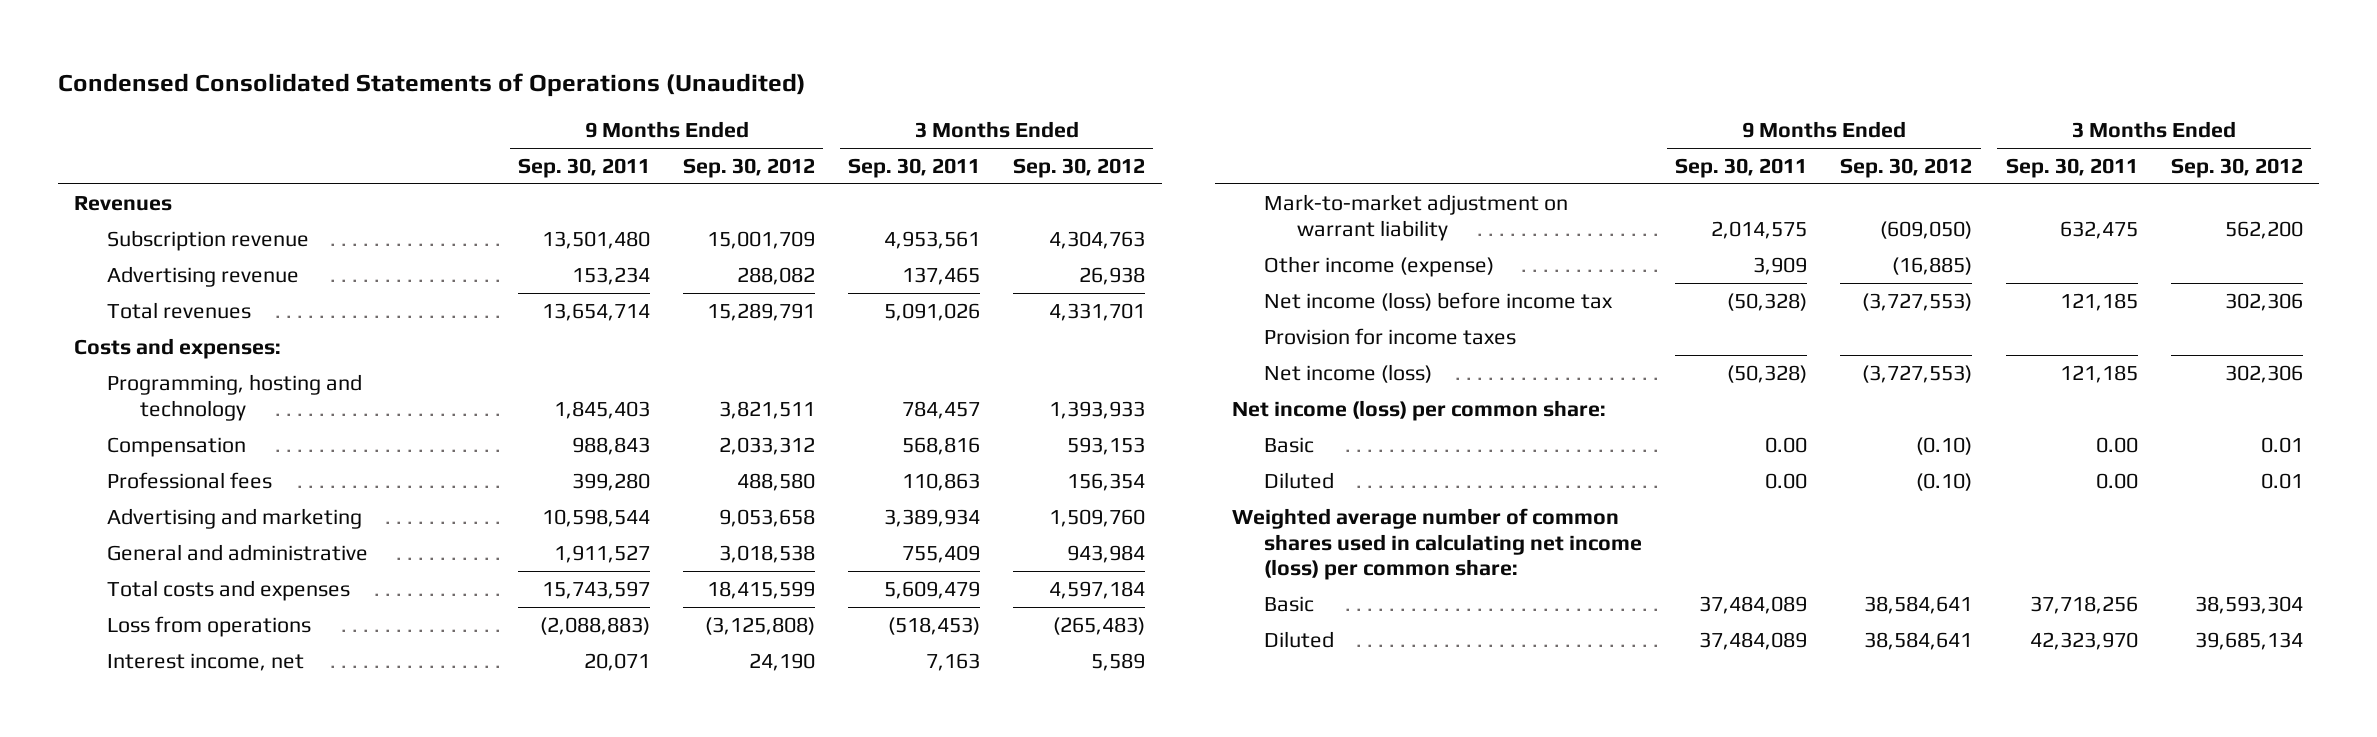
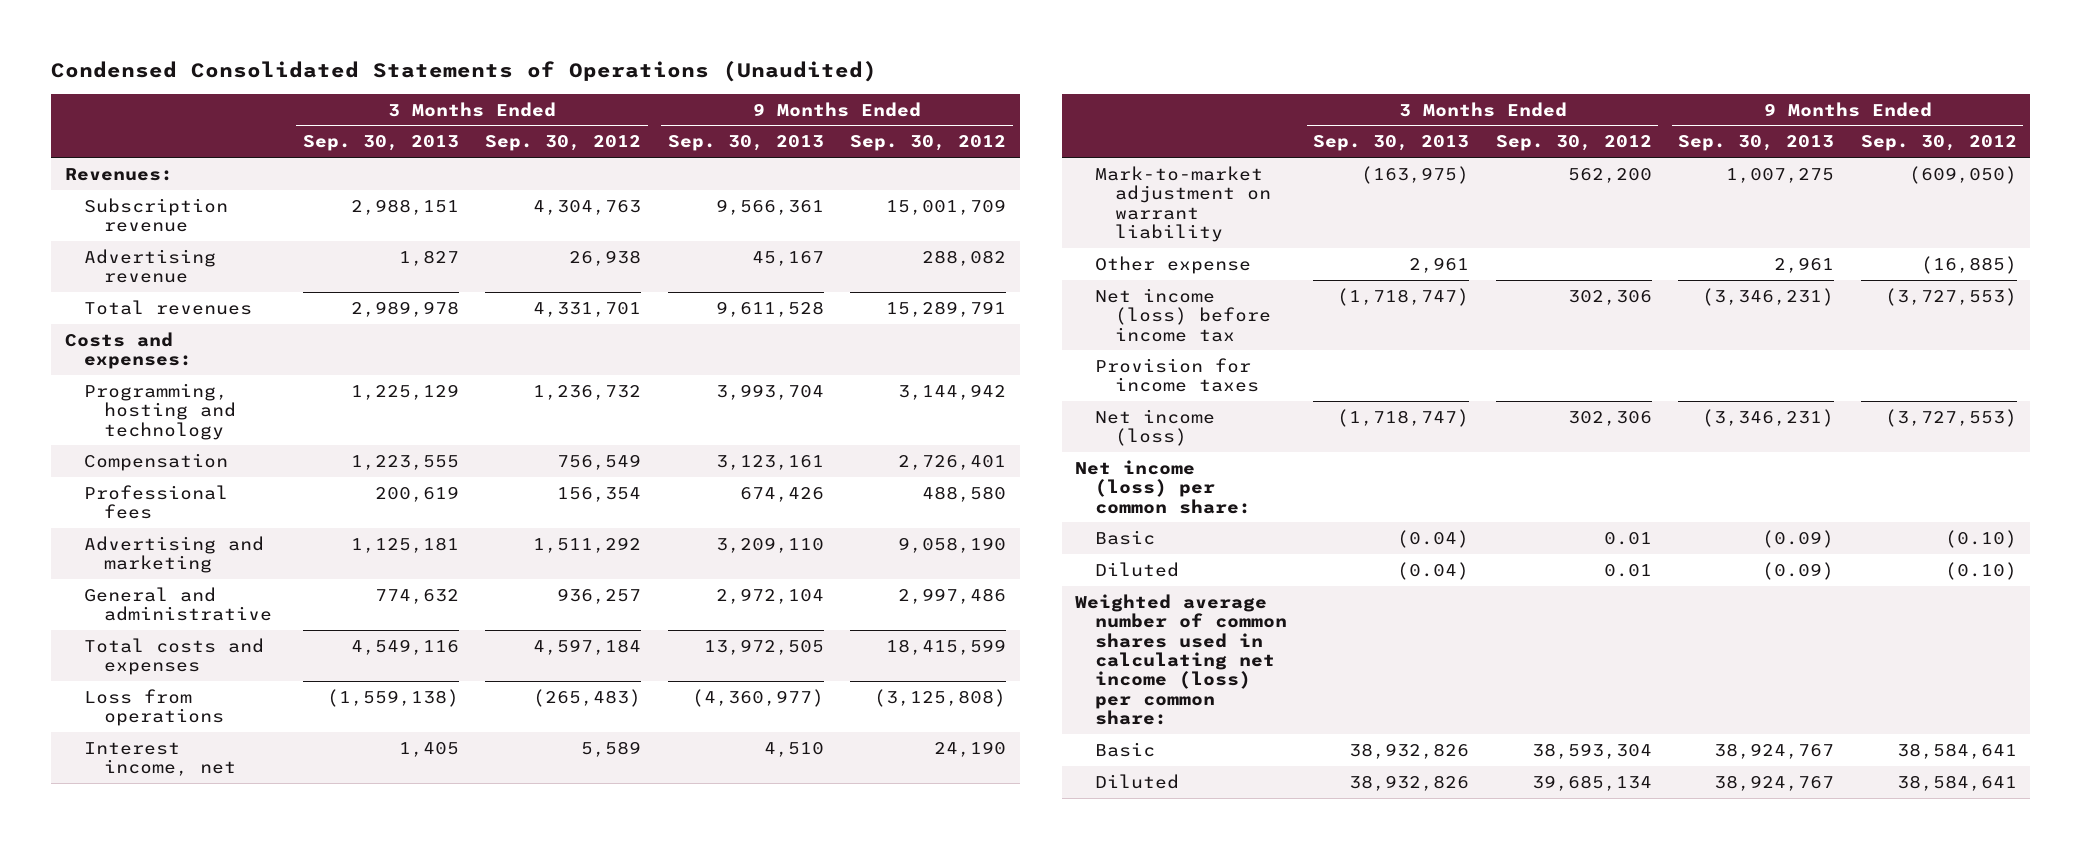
- | 9 Months Ended Sep. 30, 2011 | 9 Months Ended Sep. 30, 2012 | 3 Months Ended Sep. 30, 2011 | 3 Months Ended Sep. 30, 2012
+ | 3 Months Ended Sep. 30, 2013 | 3 Months Ended Sep. 30, 2012 | 9 Months Ended Sep. 30, 2013 | 9 Months Ended Sep. 30, 2012
- Revenues
+ Revenues:
- Programming, hosting and technology | 1,845,403 | 3,821,511 | 784,457 | 1,393,933
- Compensation | 988,843 | 2,033,312 | 568,816 | 593,153
+ Programming, hosting and technology | 1,225,129 | 1,236,732 | 3,993,704 | 3,144,942
+ Compensation | 1,223,555 | 756,549 | 3,123,161 | 2,726,401
- Advertising and marketing | 10,598,544 | 9,053,658 | 3,389,934 | 1,509,760
- General and administrative | 1,911,527 | 3,018,538 | 755,409 | 943,984
+ Advertising and marketing | 1,125,181 | 1,511,292 | 3,209,110 | 9,058,190
+ General and administrative | 774,632 | 936,257 | 2,972,104 | 2,997,486
- Other income (expense) | 3,909 | (16,885) | |
+ Other expense | 2,961 | | 2,961 | (16,885)

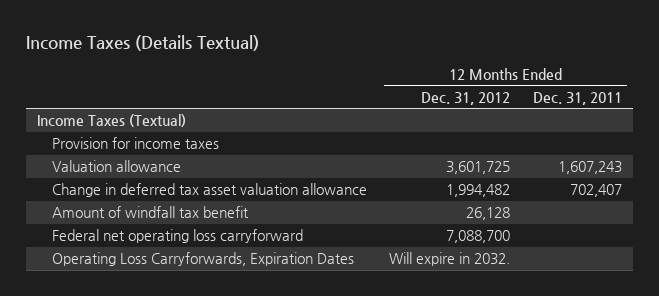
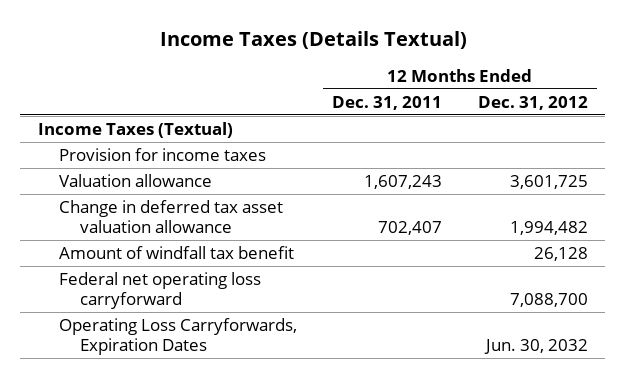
- | 12 Months Ended Dec. 31, 2012 | 12 Months Ended Dec. 31, 2011
+ | 12 Months Ended Dec. 31, 2011 | 12 Months Ended Dec. 31, 2012
- Operating Loss Carryforwards, Expiration Dates | Will expire in 2032. |
+ Operating Loss Carryforwards, Expiration Dates | | Jun. 30, 2032

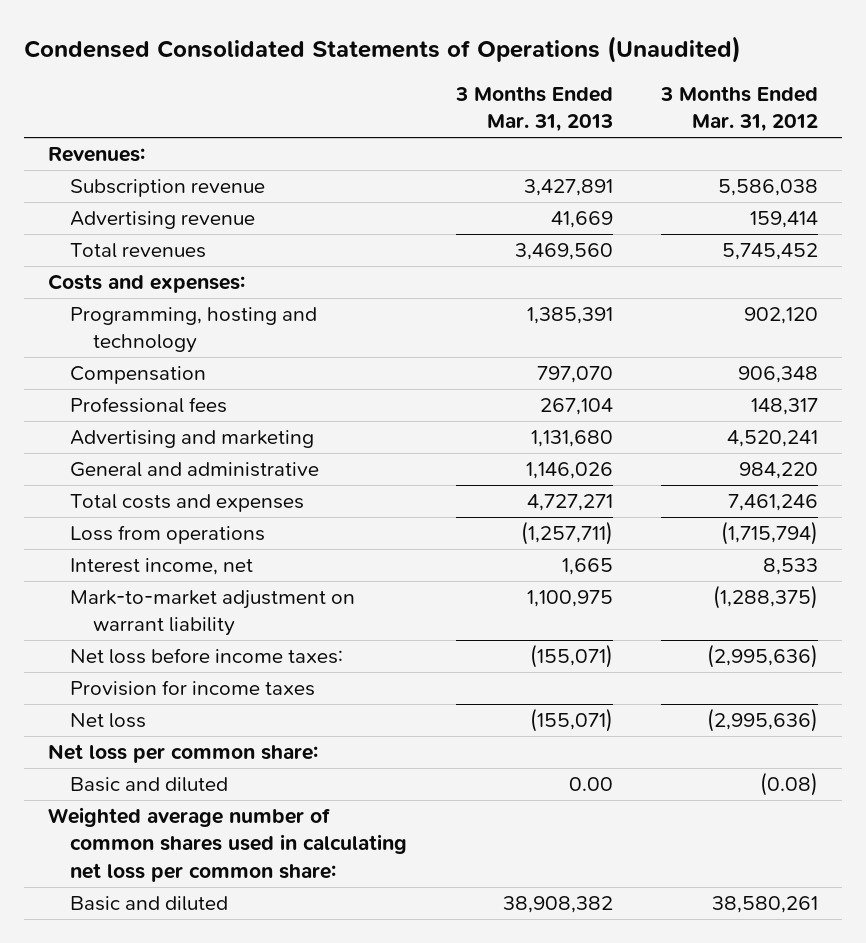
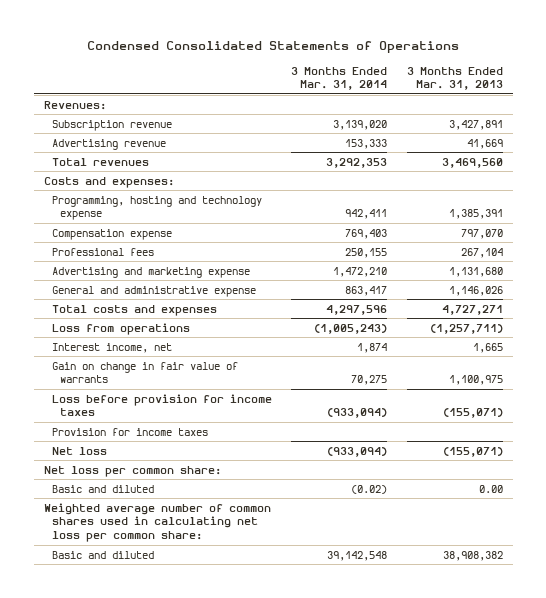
- Condensed Consolidated Statements of Operations (Unaudited)
+ Condensed Consolidated Statements of Operations
- | 3 Months Ended Mar. 31, 2013 | 3 Months Ended Mar. 31, 2012
+ | 3 Months Ended Mar. 31, 2014 | 3 Months Ended Mar. 31, 2013
- Programming, hosting and technology | 1,385,391 | 902,120
- Compensation | 797,070 | 906,348
+ Programming, hosting and technology expense | 942,411 | 1,385,391
+ Compensation expense | 769,403 | 797,070
- Advertising and marketing | 1,131,680 | 4,520,241
- General and administrative | 1,146,026 | 984,220
+ Advertising and marketing expense | 1,472,210 | 1,131,680
+ General and administrative expense | 863,417 | 1,146,026
- Mark-to-market adjustment on warrant liability | 1,100,975 | (1,288,375)
- Net loss before income taxes: | (155,071) | (2,995,636)
+ Gain on change in fair value of warrants | 70,275 | 1,100,975
+ Loss before provision for income taxes | (933,094) | (155,071)

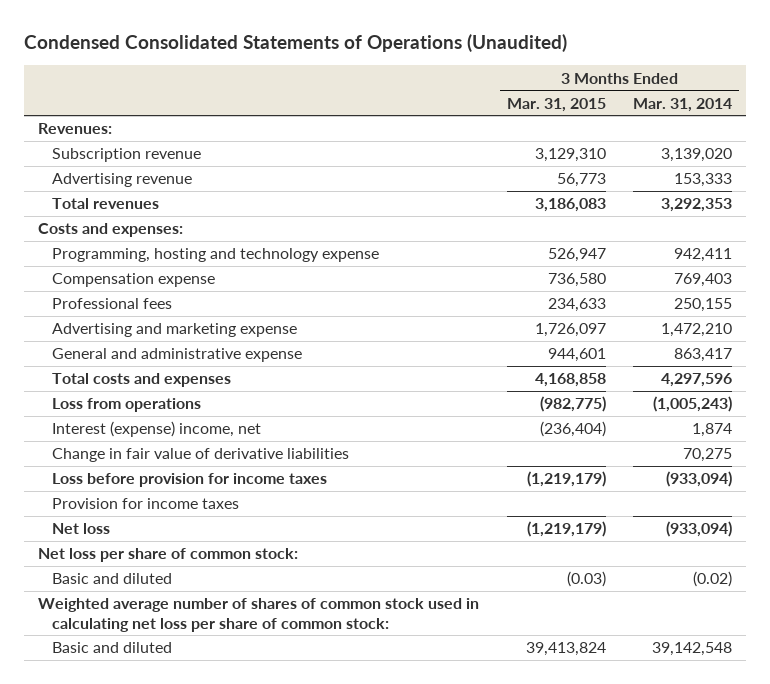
- Condensed Consolidated Statements of Operations
+ Condensed Consolidated Statements of Operations (Unaudited)
- | 3 Months Ended Mar. 31, 2014 | 3 Months Ended Mar. 31, 2013
+ | 3 Months Ended Mar. 31, 2015 | 3 Months Ended Mar. 31, 2014
- Interest income, net | 1,874 | 1,665
- Gain on change in fair value of warrants | 70,275 | 1,100,975
+ Interest (expense) income, net | (236,404) | 1,874
+ Change in fair value of derivative liabilities | | 70,275
- Net loss per common share:
+ Net loss per share of common stock:
- Weighted average number of common shares used in calculating net loss per common share:
+ Weighted average number of shares of common stock used in calculating net loss per share of common stock:

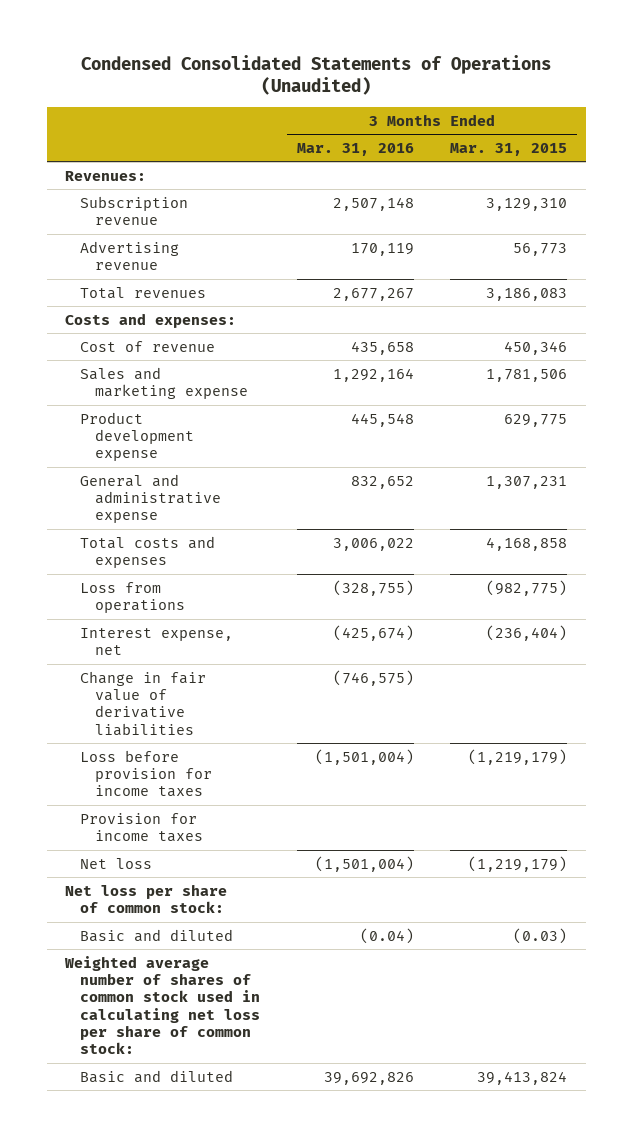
- | 3 Months Ended Mar. 31, 2015 | 3 Months Ended Mar. 31, 2014
+ | 3 Months Ended Mar. 31, 2016 | 3 Months Ended Mar. 31, 2015
- Programming, hosting and technology expense | 526,947 | 942,411
- Compensation expense | 736,580 | 769,403
- Professional fees | 234,633 | 250,155
- Advertising and marketing expense | 1,726,097 | 1,472,210
- General and administrative expense | 944,601 | 863,417
+ Cost of revenue | 435,658 | 450,346
+ Sales and marketing expense | 1,292,164 | 1,781,506
+ Product development expense | 445,548 | 629,775
+ General and administrative expense | 832,652 | 1,307,231
- Interest (expense) income, net | (236,404) | 1,874
+ Interest expense, net | (425,674) | (236,404)

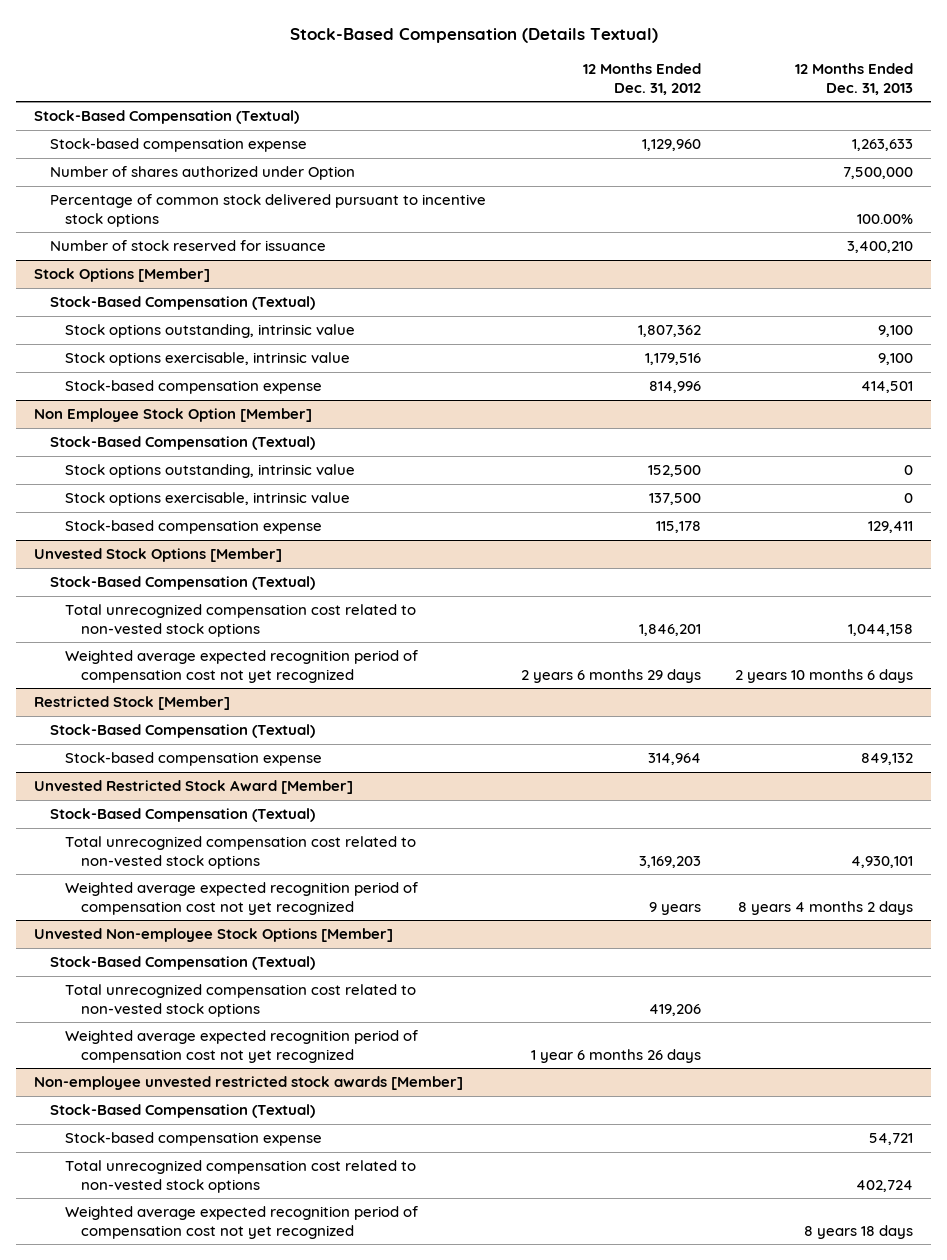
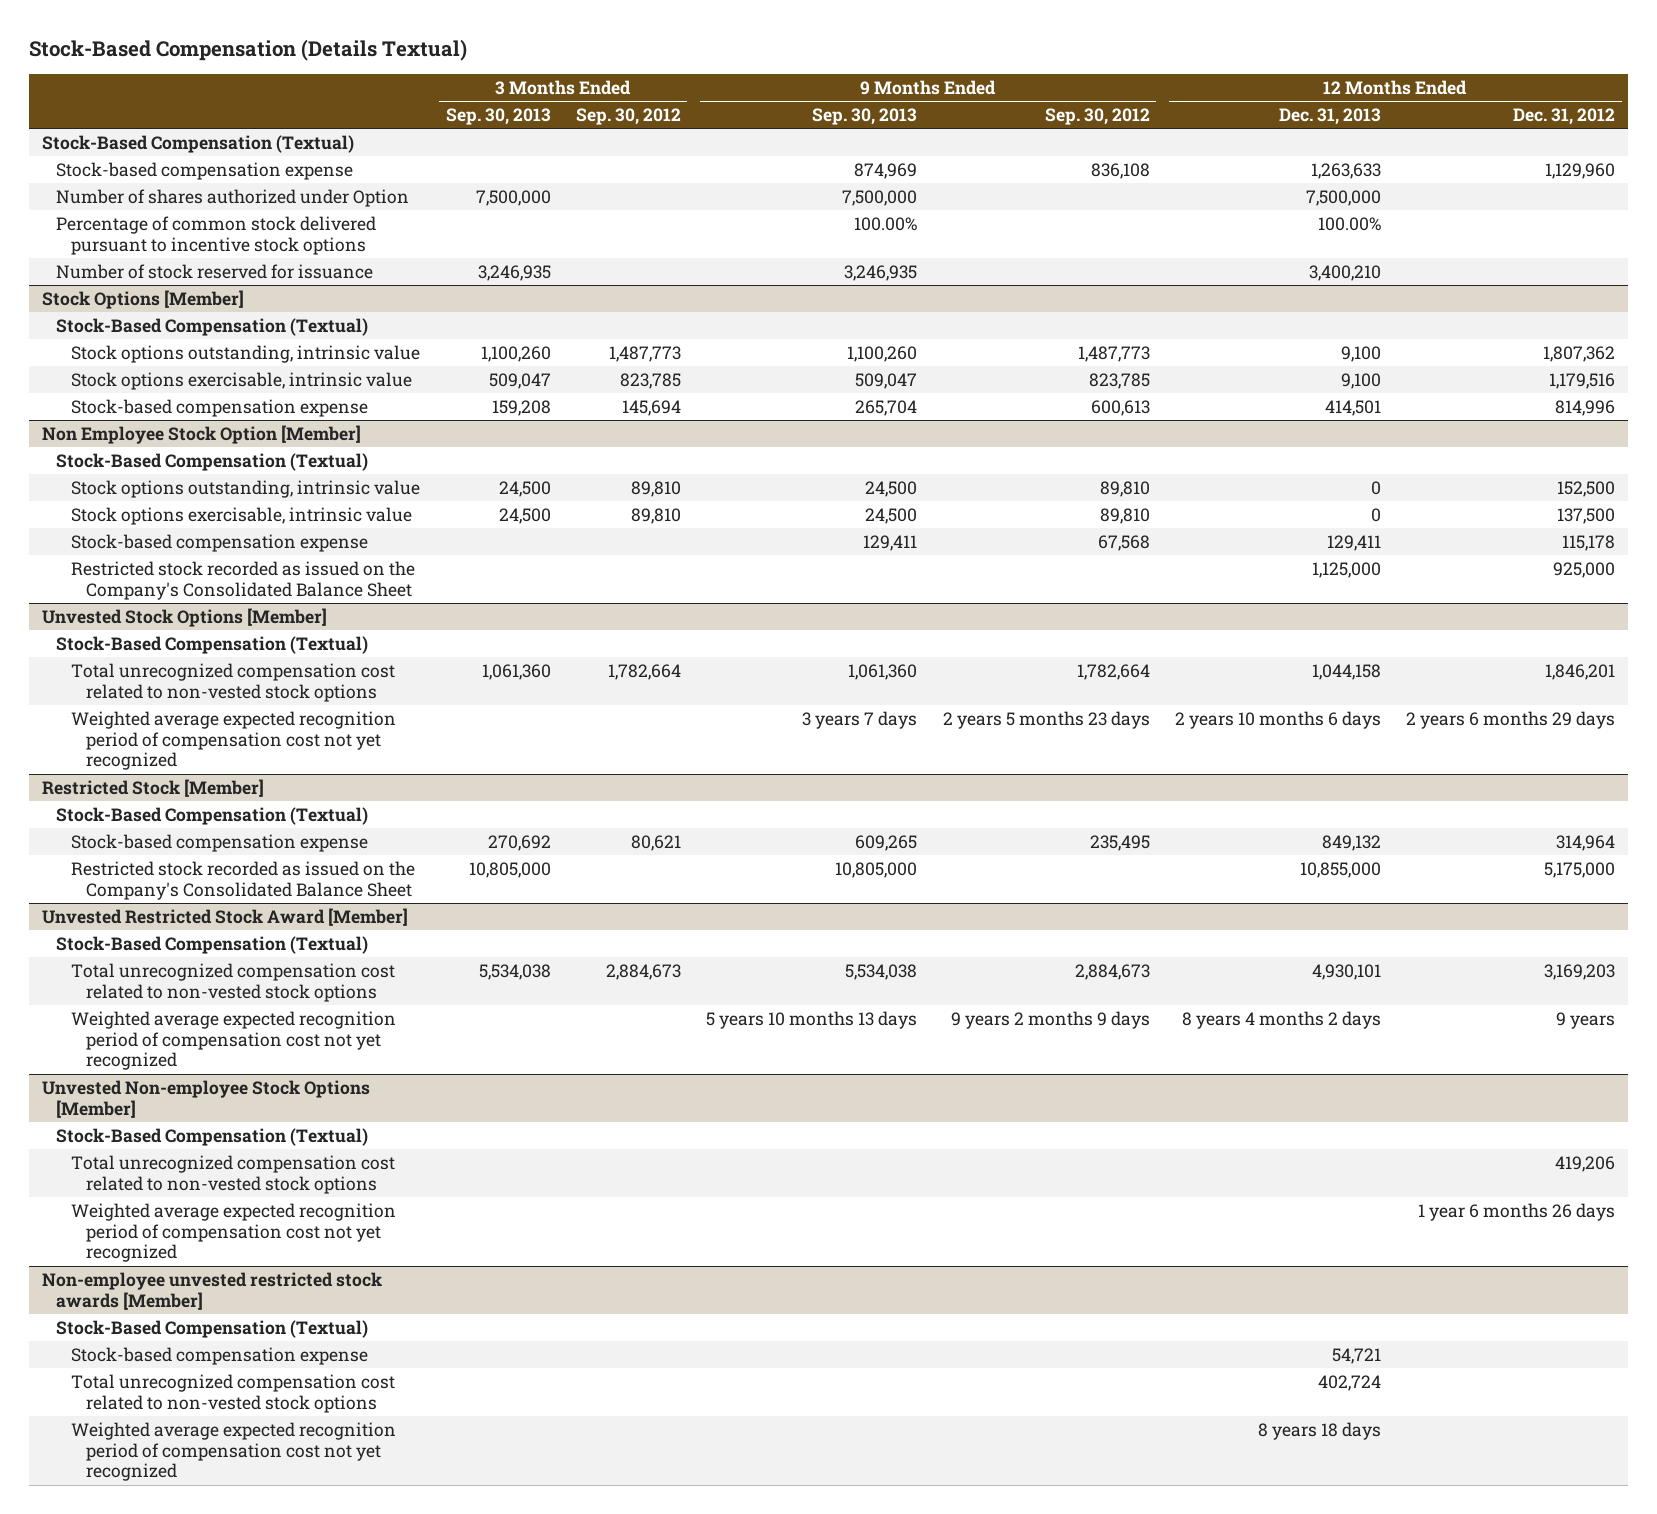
- | 12 Months Ended Dec. 31, 2012 | 12 Months Ended Dec. 31, 2013
+ | 3 Months Ended Sep. 30, 2013 | 3 Months Ended Sep. 30, 2012 | 9 Months Ended Sep. 30, 2013 | 9 Months Ended Sep. 30, 2012 | 12 Months Ended Dec. 31, 2013 | 12 Months Ended Dec. 31, 2012
@ Non Employee Stock Option [Member]
+ Restricted stock recorded as issued on the Company's Consolidated Balance Sheet | | | | | 1,125,000 | 925,000
@ Restricted Stock [Member]
+ Restricted stock recorded as issued on the Company's Consolidated Balance Sheet | 10,805,000 | | 10,805,000 | | 10,855,000 | 5,175,000

